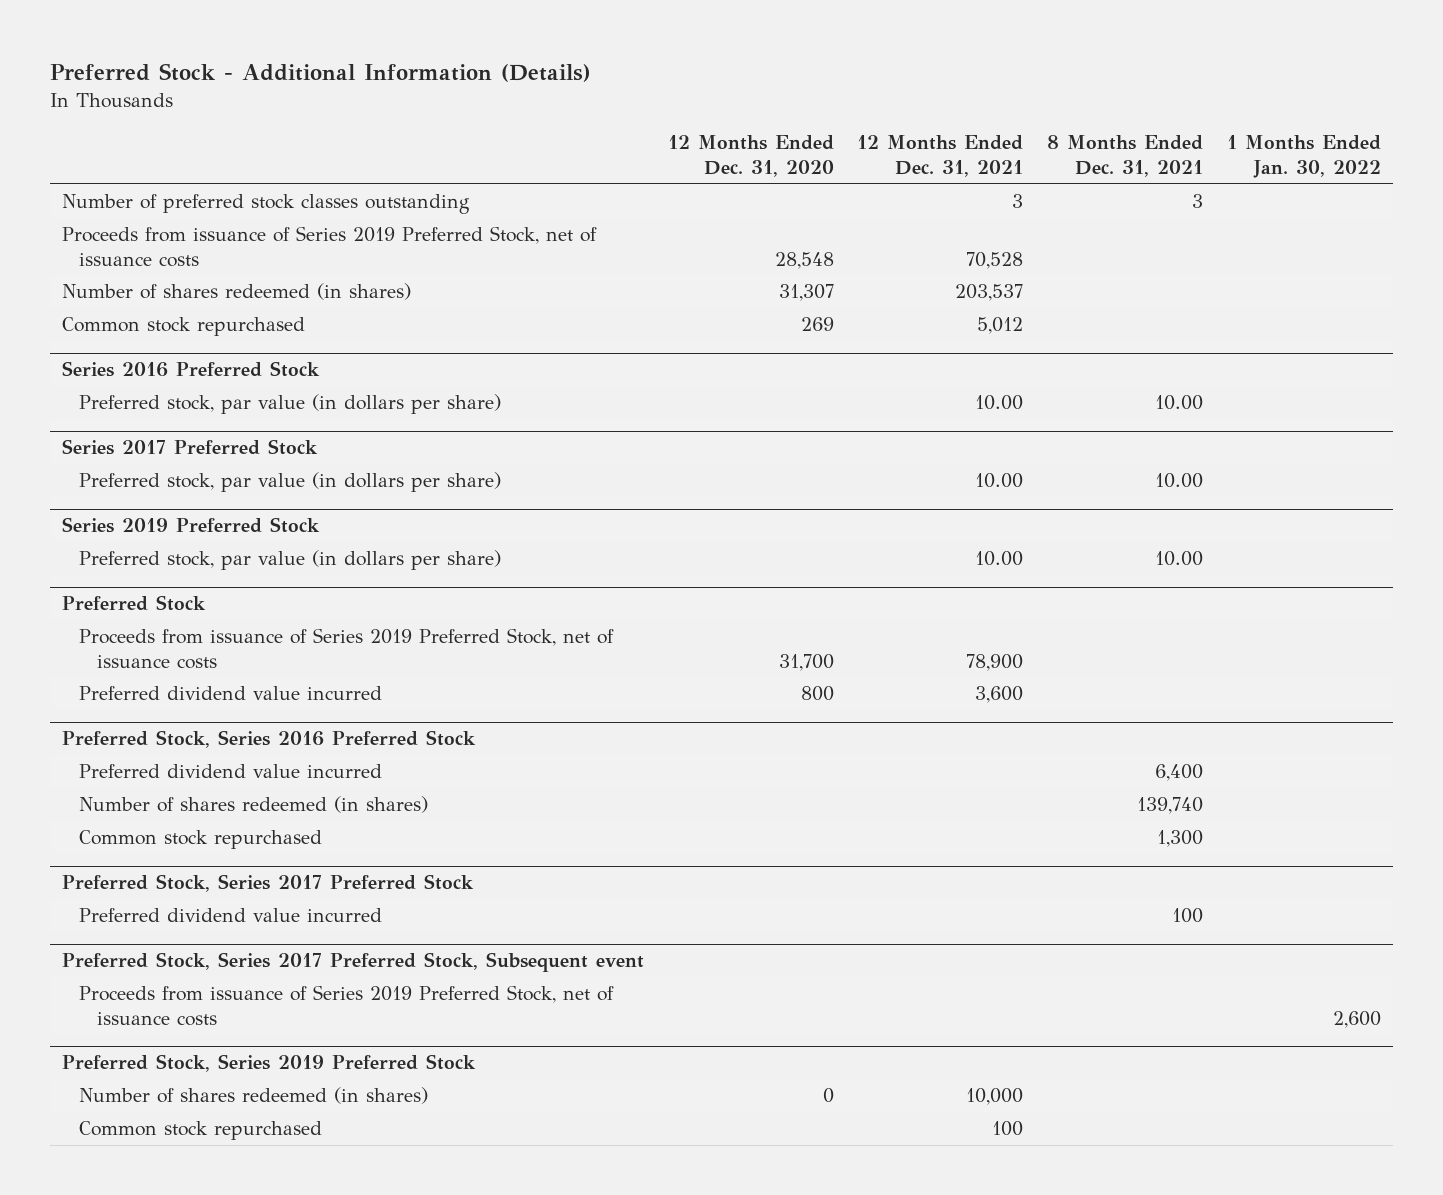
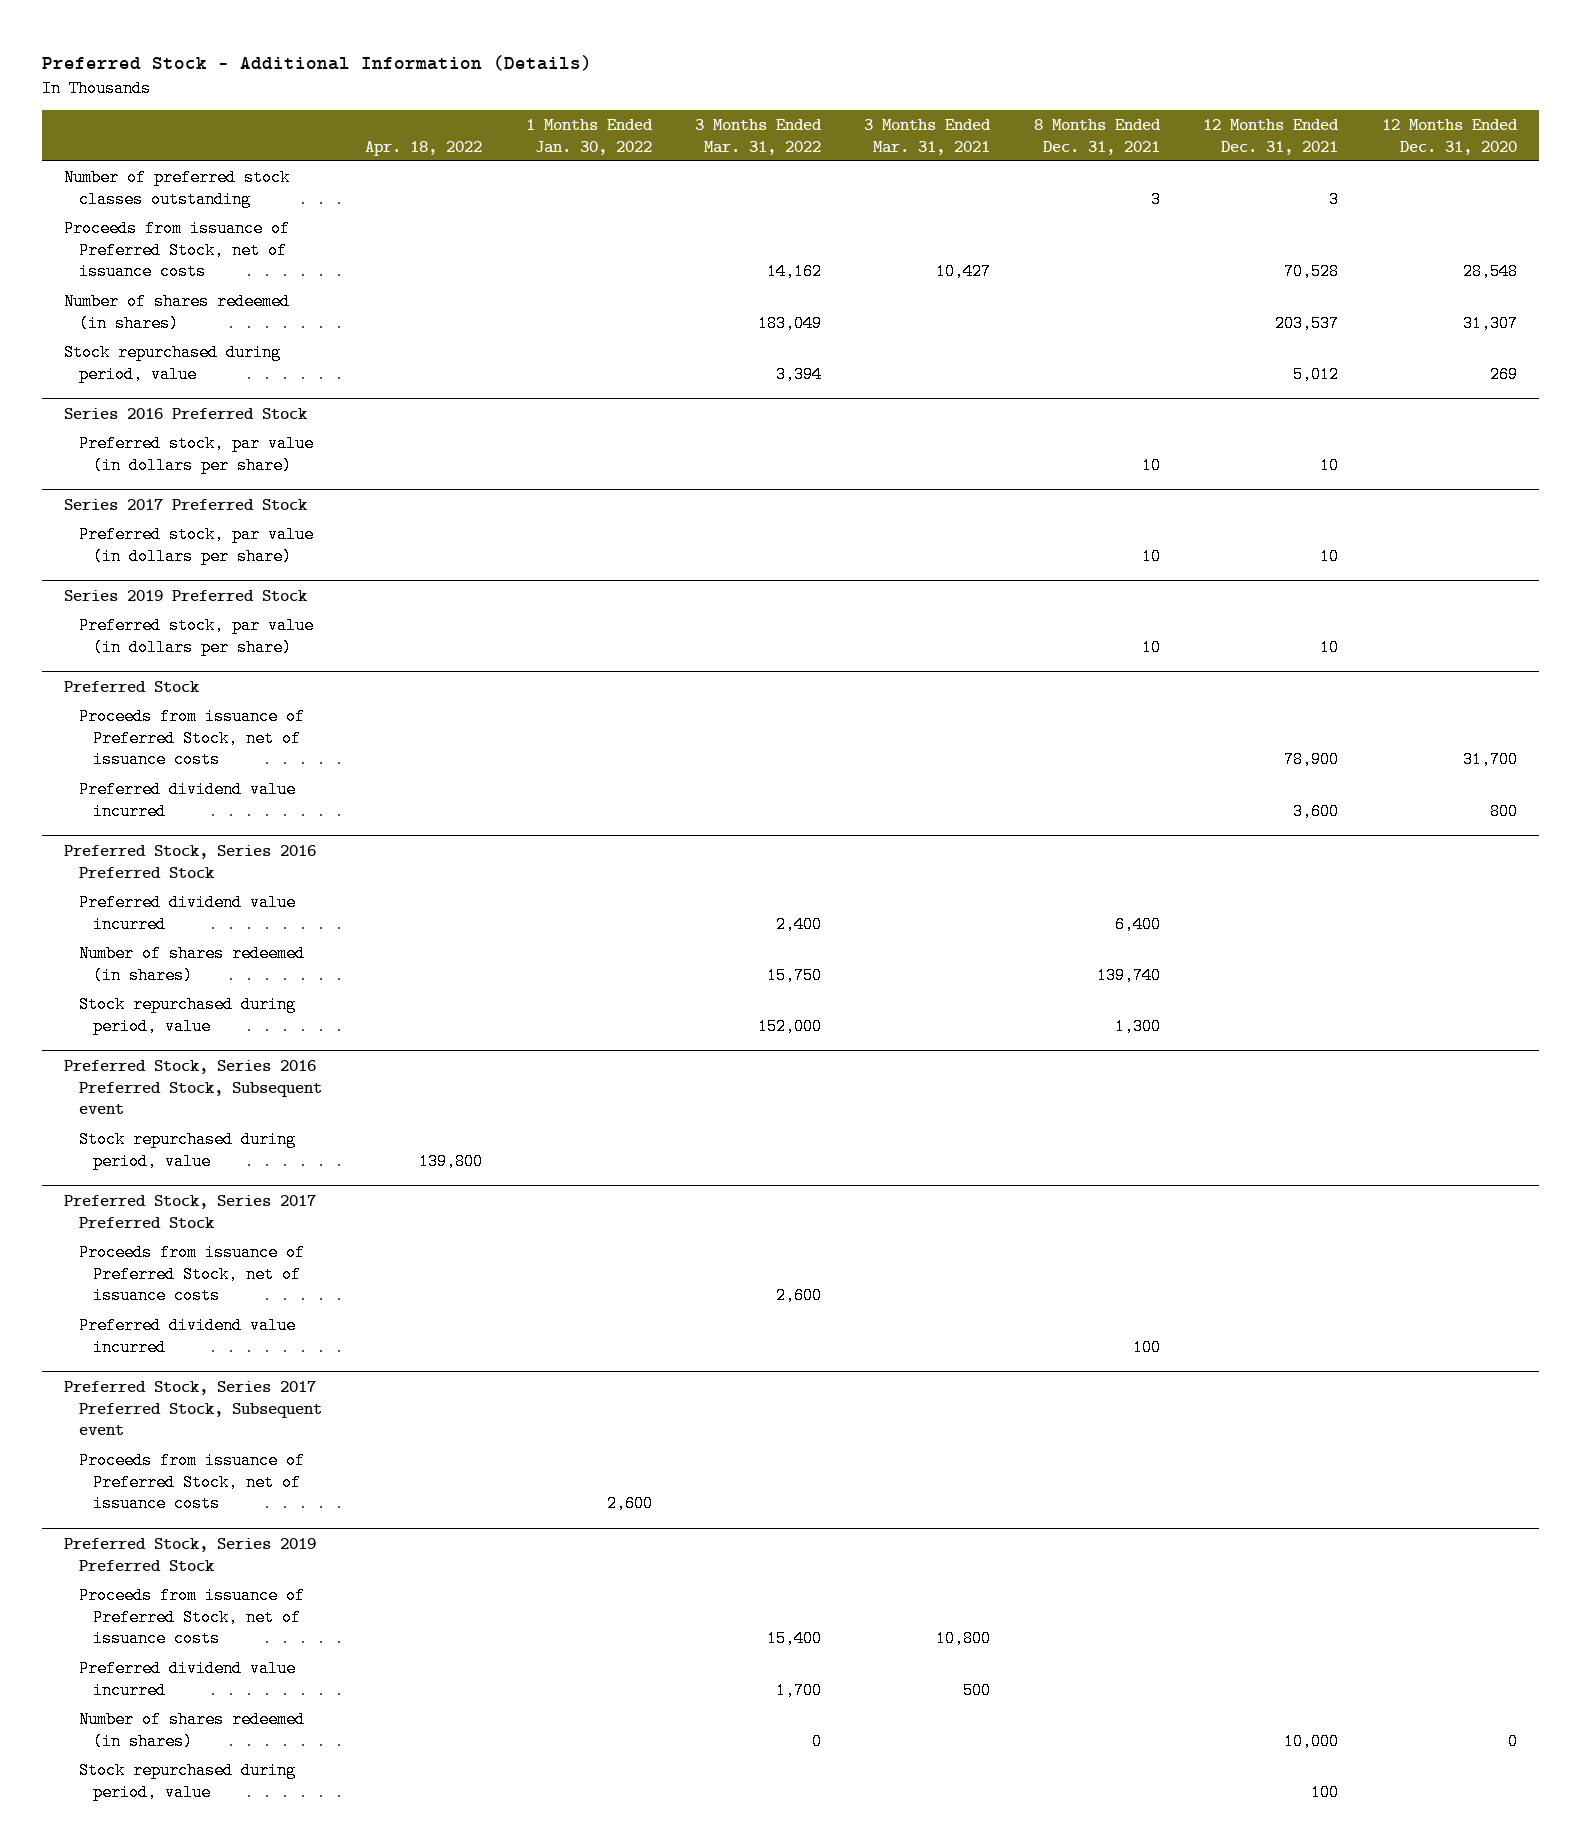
- | 12 Months Ended Dec. 31, 2020 | 12 Months Ended Dec. 31, 2021 | 8 Months Ended Dec. 31, 2021 | 1 Months Ended Jan. 30, 2022
+ | Apr. 18, 2022 | 1 Months Ended Jan. 30, 2022 | 3 Months Ended Mar. 31, 2022 | 3 Months Ended Mar. 31, 2021 | 8 Months Ended Dec. 31, 2021 | 12 Months Ended Dec. 31, 2021 | 12 Months Ended Dec. 31, 2020
- Proceeds from issuance of Series 2019 Preferred Stock, net of issuance costs | 28,548 | 70,528 | |
+ Proceeds from issuance of Preferred Stock, net of issuance costs | | | 14,162 | 10,427 | | 70,528 | 28,548
- Common stock repurchased | 269 | 5,012 | |
+ Stock repurchased during period, value | | | 3,394 | | | 5,012 | 269
@ Series 2016 Preferred Stock
- Preferred stock, par value (in dollars per share) | | 10.00 | 10.00 |
+ Preferred stock, par value (in dollars per share) | | | | | 10 | 10 |
@ Series 2017 Preferred Stock
- Preferred stock, par value (in dollars per share) | | 10.00 | 10.00 |
+ Preferred stock, par value (in dollars per share) | | | | | 10 | 10 |
@ Series 2019 Preferred Stock
- Preferred stock, par value (in dollars per share) | | 10.00 | 10.00 |
+ Preferred stock, par value (in dollars per share) | | | | | 10 | 10 |
@ Preferred Stock
- Proceeds from issuance of Series 2019 Preferred Stock, net of issuance costs | 31,700 | 78,900 | |
+ Proceeds from issuance of Preferred Stock, net of issuance costs | | | | | | 78,900 | 31,700
@ Preferred Stock, Series 2016 Preferred Stock
- Common stock repurchased | | | 1,300 |
+ Stock repurchased during period, value | | | 152,000 | | 1,300 | |
+ Preferred Stock, Series 2016 Preferred Stock, Subsequent event
+ Stock repurchased during period, value | 139,800 | | | | | |
@ Preferred Stock, Series 2017 Preferred Stock
+ Proceeds from issuance of Preferred Stock, net of issuance costs | | | 2,600 | | | |
@ Preferred Stock, Series 2017 Preferred Stock, Subsequent event
- Proceeds from issuance of Series 2019 Preferred Stock, net of issuance costs | | | | 2,600
+ Proceeds from issuance of Preferred Stock, net of issuance costs | | 2,600 | | | | |
@ Preferred Stock, Series 2019 Preferred Stock
+ Proceeds from issuance of Preferred Stock, net of issuance costs | | | 15,400 | 10,800 | | |
+ Preferred dividend value incurred | | | 1,700 | 500 | | |
- Common stock repurchased | | 100 | |
+ Stock repurchased during period, value | | | | | | 100 |

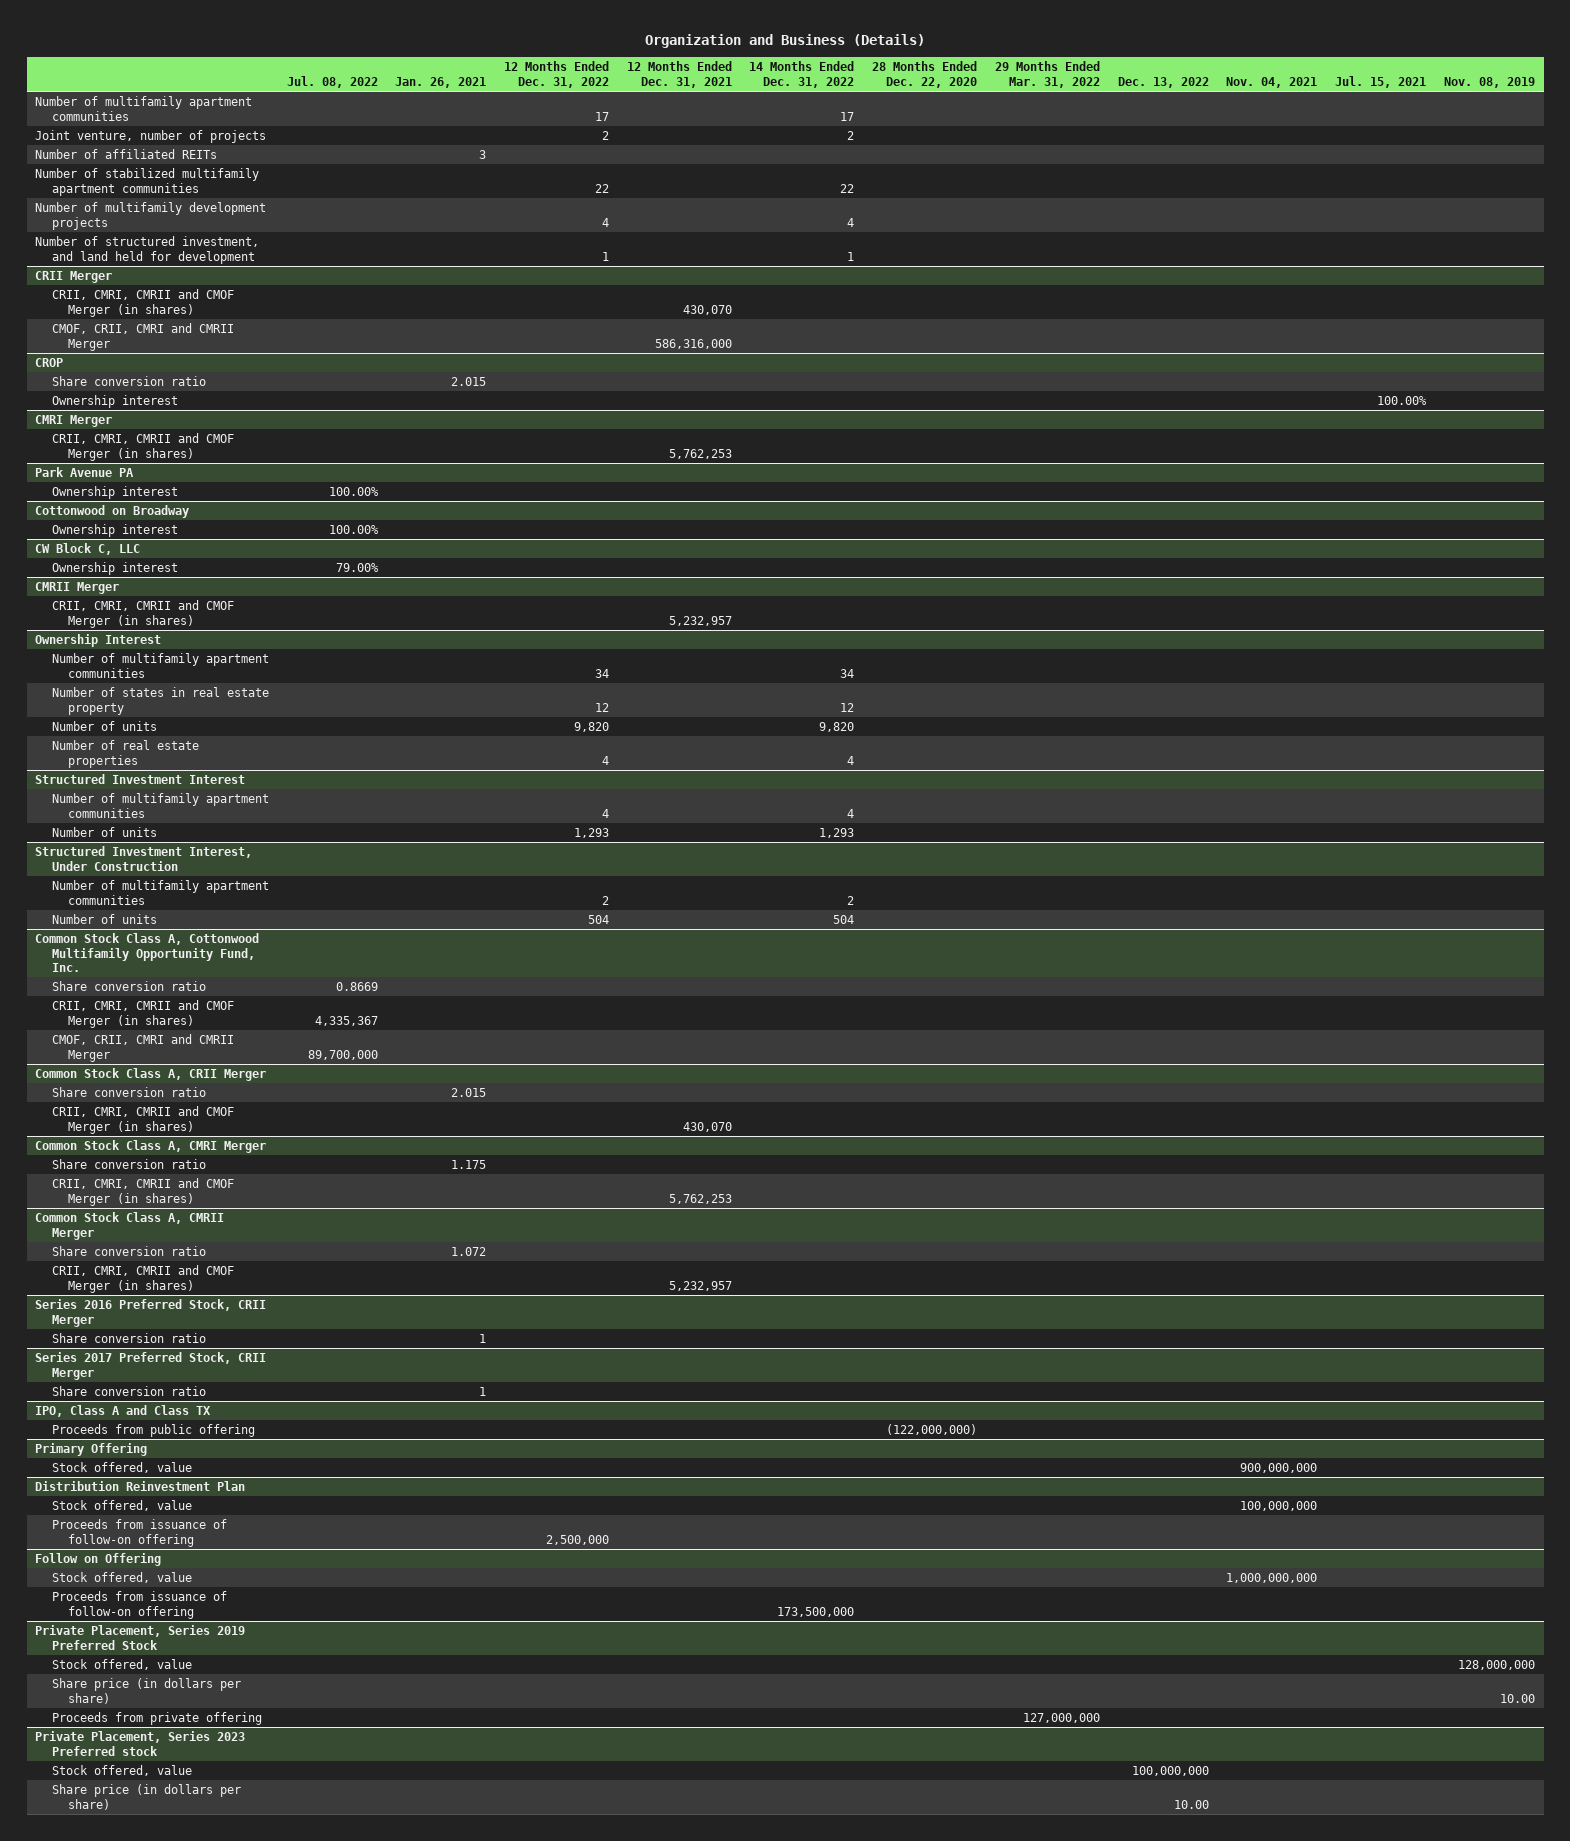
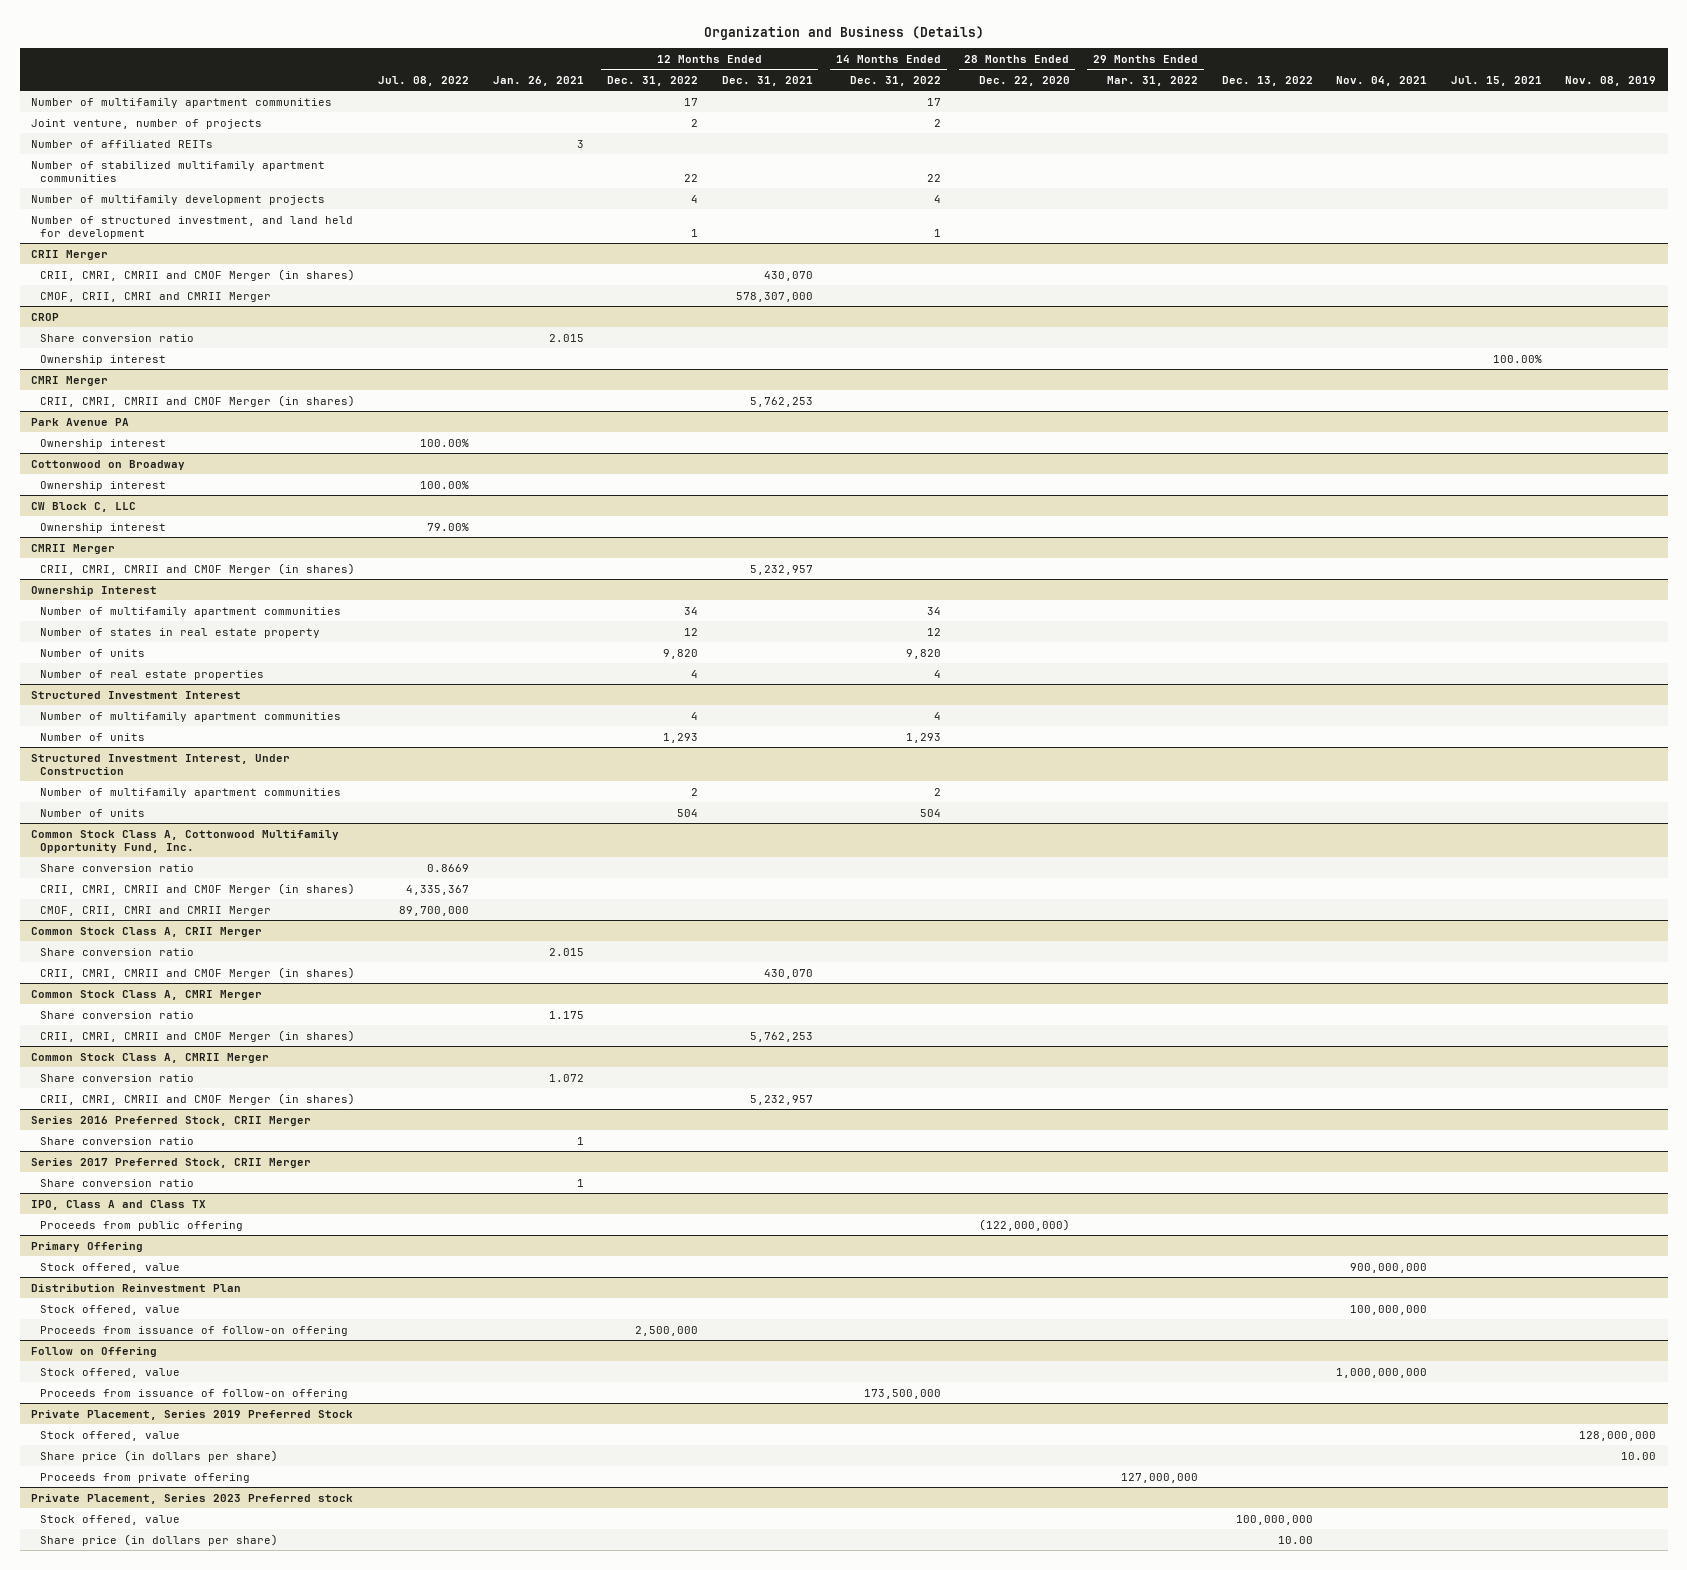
@ CRII Merger
- CMOF, CRII, CMRI and CMRII Merger | | | | 586,316,000 | | | | | | |
+ CMOF, CRII, CMRI and CMRII Merger | | | | 578,307,000 | | | | | | |

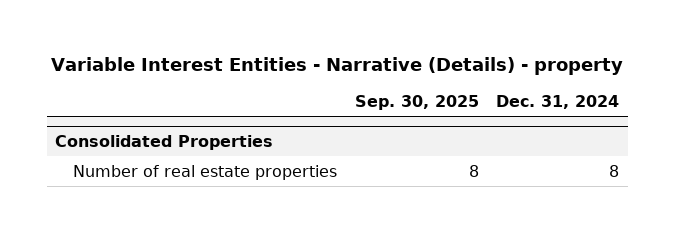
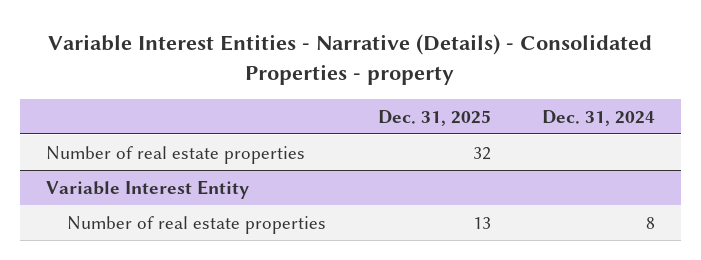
- Variable Interest Entities - Narrative (Details) - property
+ Variable Interest Entities - Narrative (Details) - Consolidated Properties - property
- | Sep. 30, 2025 | Dec. 31, 2024
+ | Dec. 31, 2025 | Dec. 31, 2024
- Consolidated Properties
+ Number of real estate properties | 32 |
+ Variable Interest Entity

